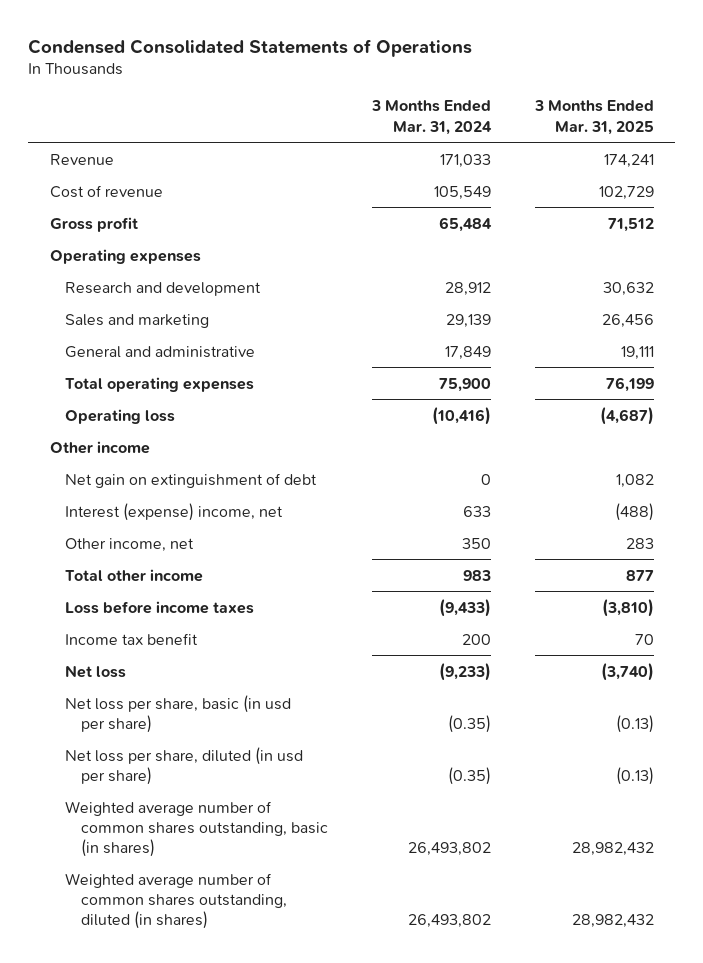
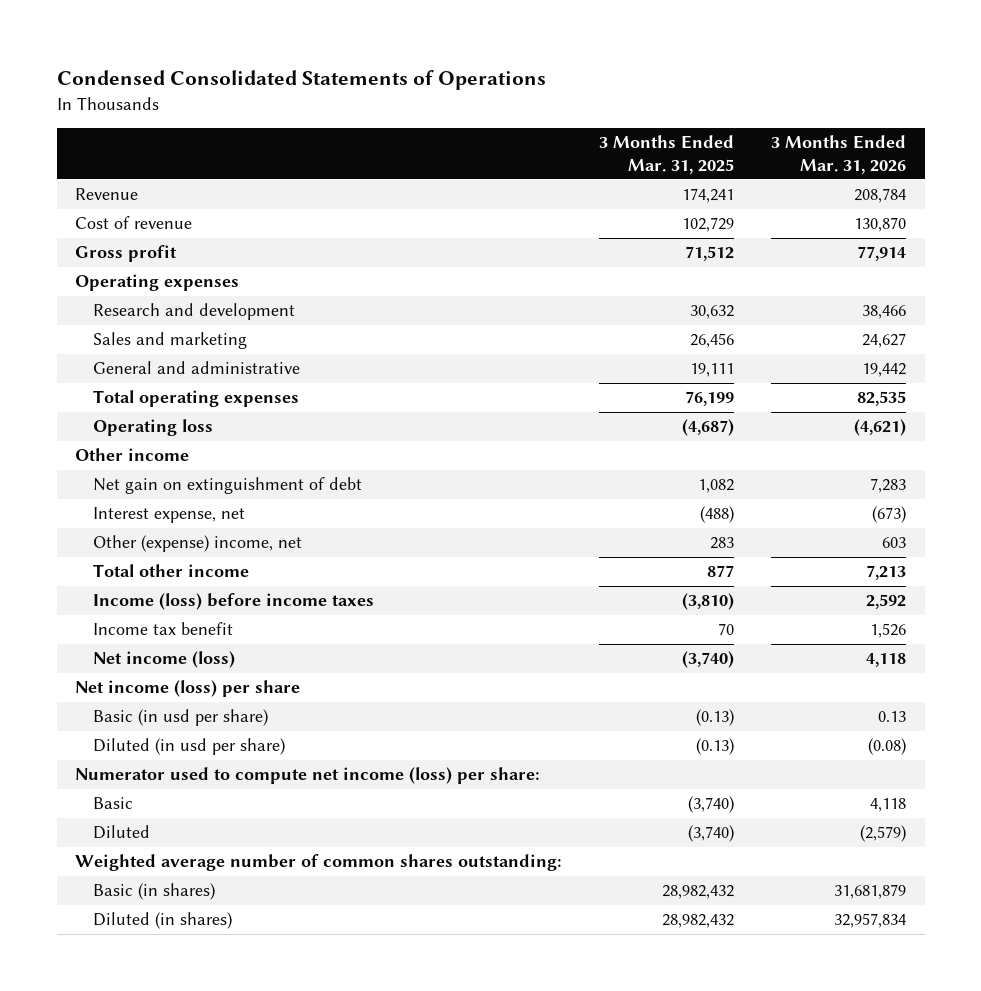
- | 3 Months Ended Mar. 31, 2024 | 3 Months Ended Mar. 31, 2025
+ | 3 Months Ended Mar. 31, 2025 | 3 Months Ended Mar. 31, 2026
- Interest (expense) income, net | 633 | (488)
- Other income, net | 350 | 283
+ Interest expense, net | (488) | (673)
+ Other (expense) income, net | 283 | 603
- Loss before income taxes | (9,433) | (3,810)
+ Income (loss) before income taxes | (3,810) | 2,592
- Net loss | (9,233) | (3,740)
- Net loss per share, basic (in usd per share) | (0.35) | (0.13)
- Net loss per share, diluted (in usd per share) | (0.35) | (0.13)
- Weighted average number of common shares outstanding, basic (in shares) | 26,493,802 | 28,982,432
- Weighted average number of common shares outstanding, diluted (in shares) | 26,493,802 | 28,982,432
+ Net income (loss) | (3,740) | 4,118
+ Net income (loss) per share
+ Basic (in usd per share) | (0.13) | 0.13
+ Diluted (in usd per share) | (0.13) | (0.08)
+ Numerator used to compute net income (loss) per share:
+ Basic | (3,740) | 4,118
+ Diluted | (3,740) | (2,579)
+ Weighted average number of common shares outstanding:
+ Basic (in shares) | 28,982,432 | 31,681,879
+ Diluted (in shares) | 28,982,432 | 32,957,834

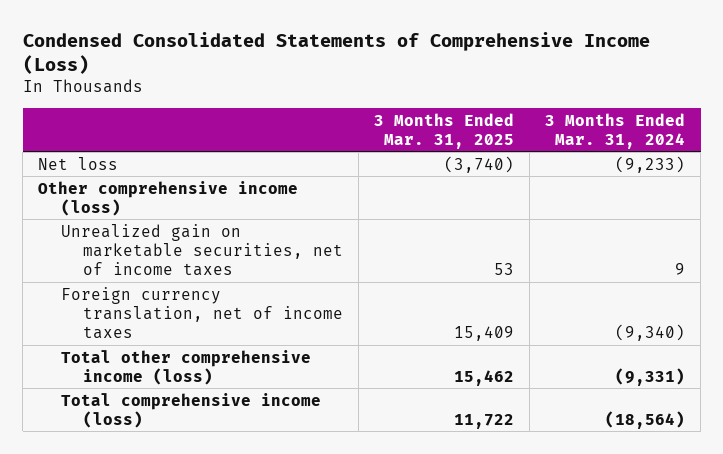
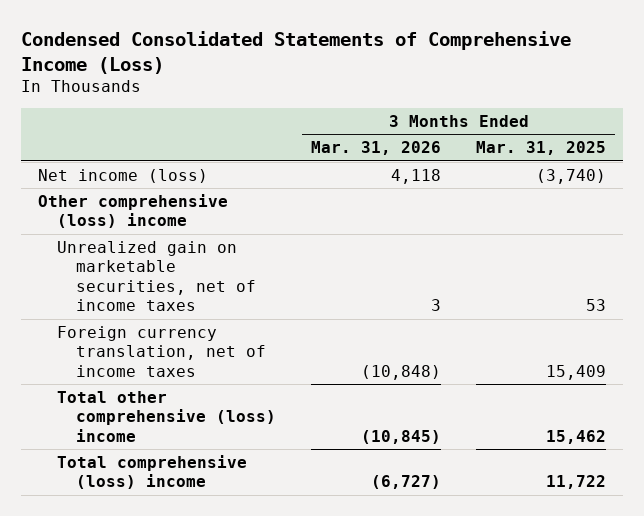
- | 3 Months Ended Mar. 31, 2025 | 3 Months Ended Mar. 31, 2024
+ | 3 Months Ended Mar. 31, 2026 | 3 Months Ended Mar. 31, 2025
- Net loss | (3,740) | (9,233)
- Other comprehensive income (loss)
+ Net income (loss) | 4,118 | (3,740)
+ Other comprehensive (loss) income
- Total other comprehensive income (loss) | 15,462 | (9,331)
- Total comprehensive income (loss) | 11,722 | (18,564)
+ Total other comprehensive (loss) income | (10,845) | 15,462
+ Total comprehensive (loss) income | (6,727) | 11,722

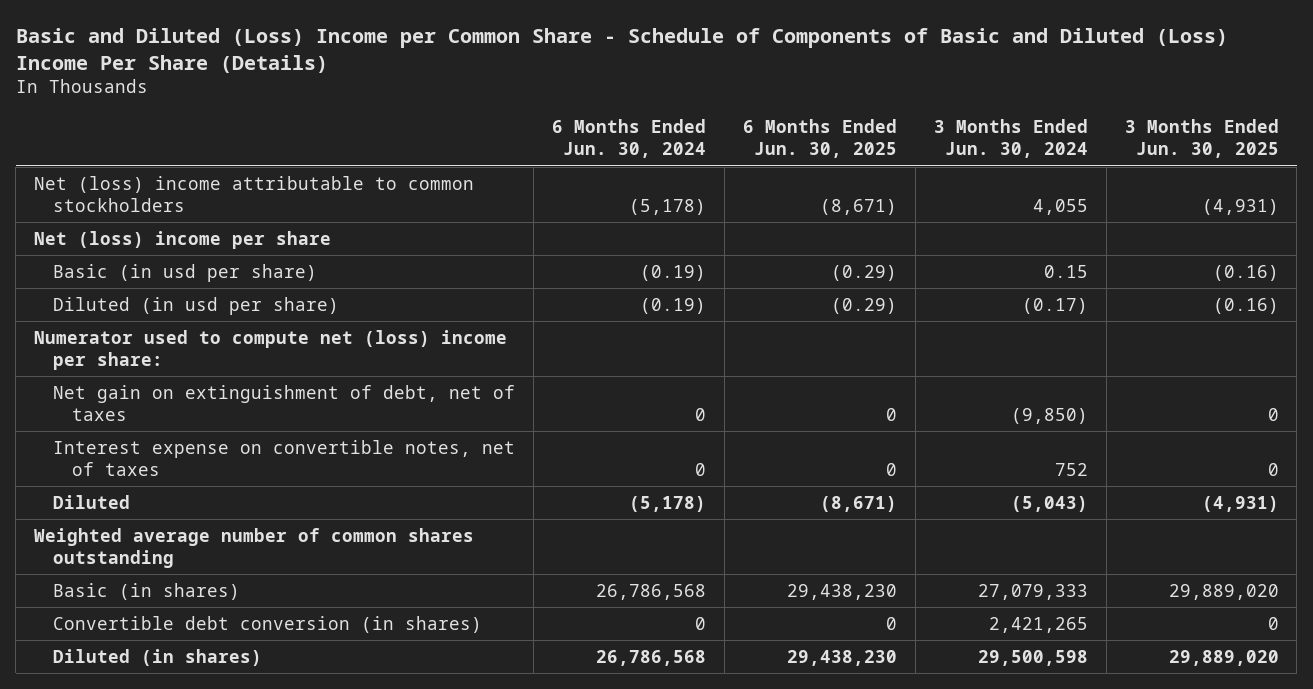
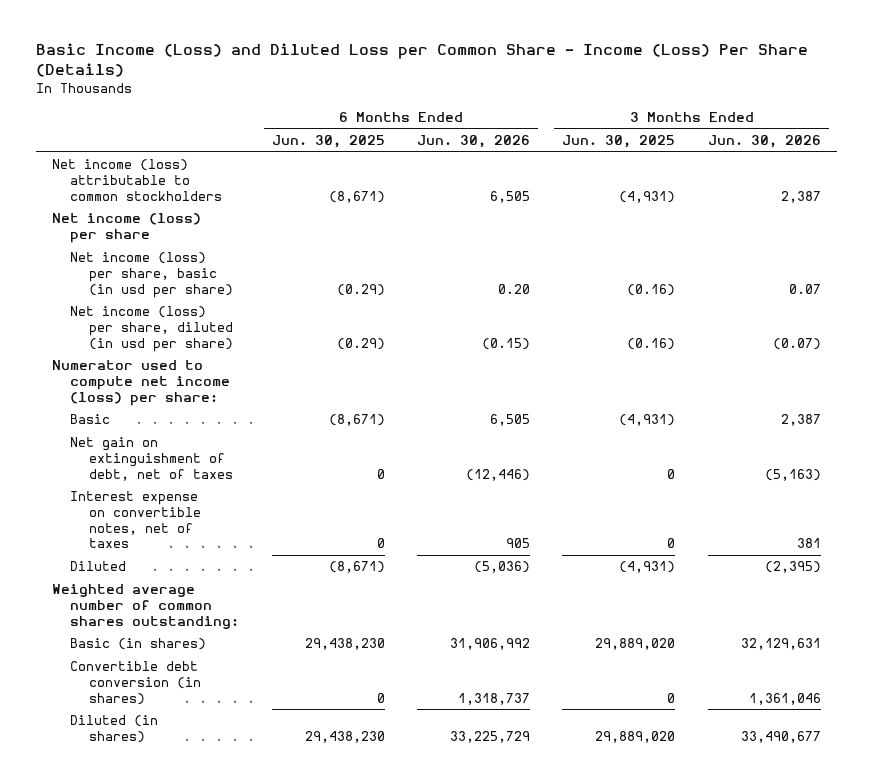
- Basic and Diluted (Loss) Income per Common Share - Schedule of Components of Basic and Diluted (Loss) Income Per Share (Details)
+ Basic Income (Loss) and Diluted Loss per Common Share - Income (Loss) Per Share (Details)
- | 6 Months Ended Jun. 30, 2024 | 6 Months Ended Jun. 30, 2025 | 3 Months Ended Jun. 30, 2024 | 3 Months Ended Jun. 30, 2025
+ | 6 Months Ended Jun. 30, 2025 | 6 Months Ended Jun. 30, 2026 | 3 Months Ended Jun. 30, 2025 | 3 Months Ended Jun. 30, 2026
- Net (loss) income attributable to common stockholders | (5,178) | (8,671) | 4,055 | (4,931)
- Net (loss) income per share
- Basic (in usd per share) | (0.19) | (0.29) | 0.15 | (0.16)
- Diluted (in usd per share) | (0.19) | (0.29) | (0.17) | (0.16)
- Numerator used to compute net (loss) income per share:
+ Net income (loss) attributable to common stockholders | (8,671) | 6,505 | (4,931) | 2,387
+ Net income (loss) per share
+ Net income (loss) per share, basic (in usd per share) | (0.29) | 0.20 | (0.16) | 0.07
+ Net income (loss) per share, diluted (in usd per share) | (0.29) | (0.15) | (0.16) | (0.07)
+ Numerator used to compute net income (loss) per share:
+ Basic | (8,671) | 6,505 | (4,931) | 2,387
- Weighted average number of common shares outstanding
+ Weighted average number of common shares outstanding:

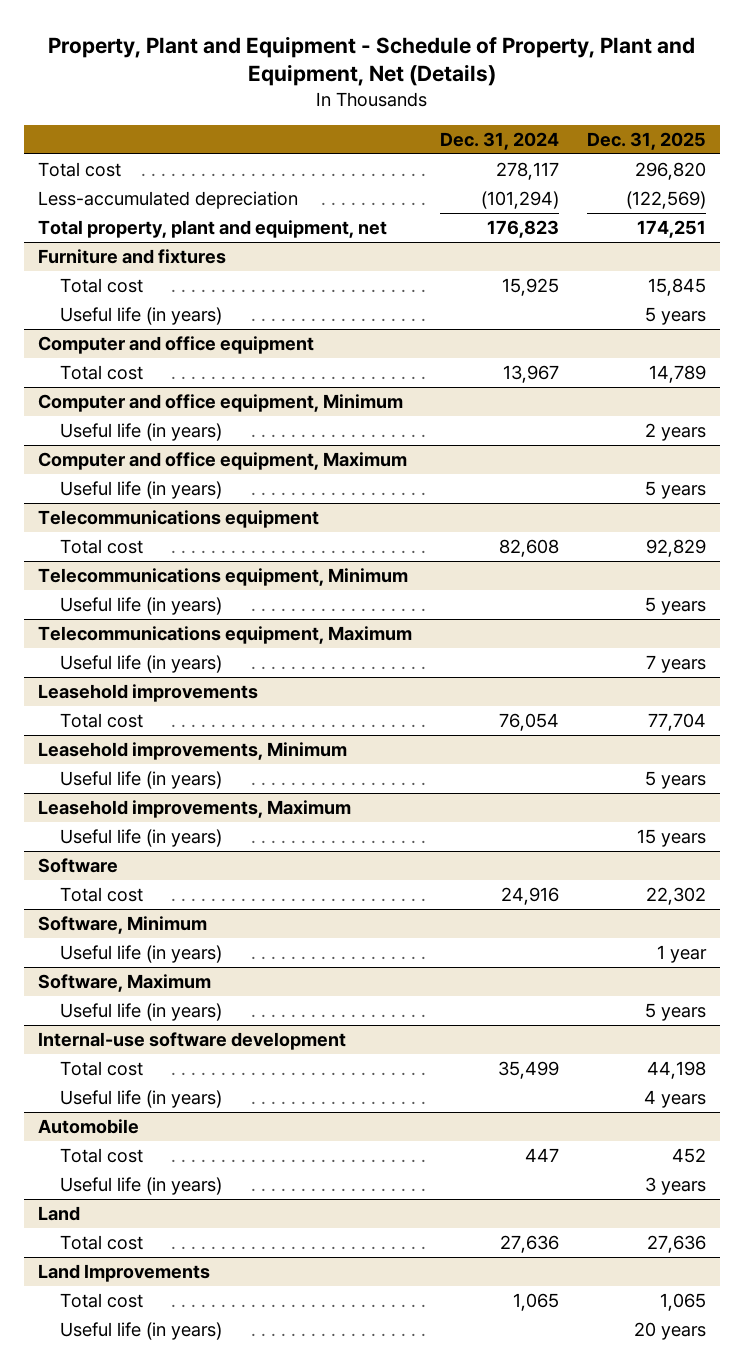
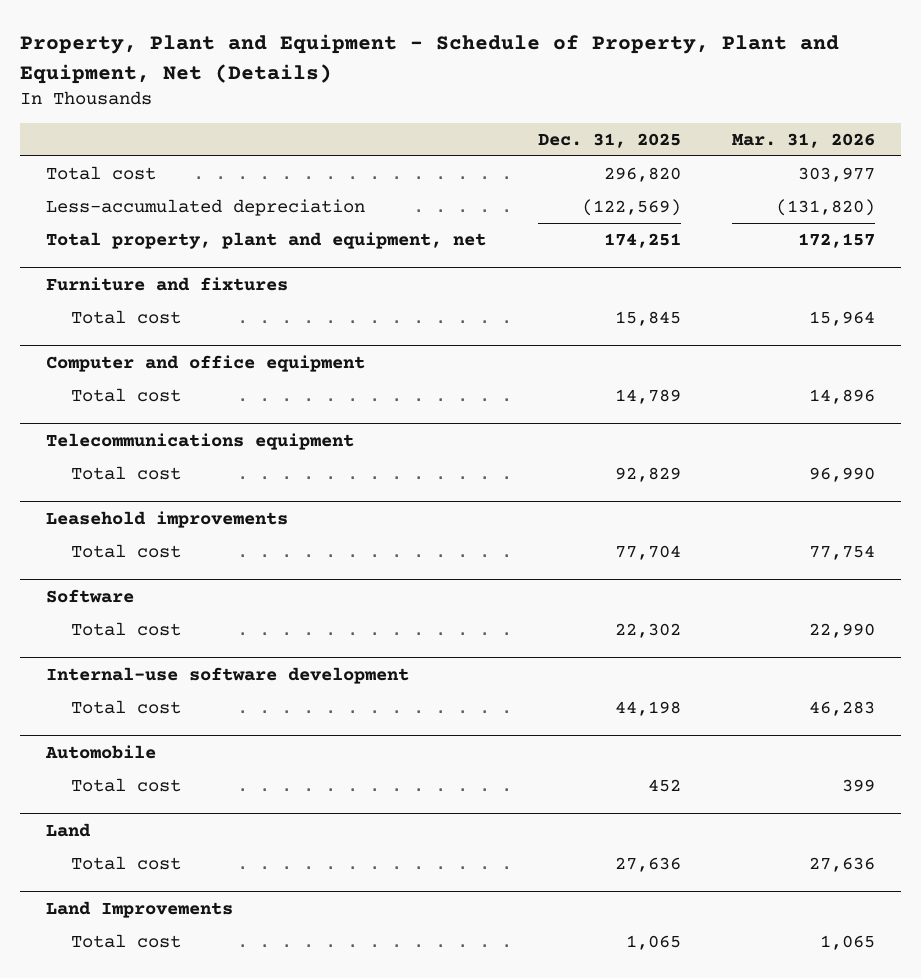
- | Dec. 31, 2024 | Dec. 31, 2025
+ | Dec. 31, 2025 | Mar. 31, 2026
@ Furniture and fixtures
- Useful life (in years) | | 5 years
- Computer and office equipment, Minimum
- Useful life (in years) | | 2 years
- Computer and office equipment, Maximum
- Useful life (in years) | | 5 years
- Telecommunications equipment, Minimum
- Useful life (in years) | | 5 years
- Telecommunications equipment, Maximum
- Useful life (in years) | | 7 years
- Leasehold improvements, Minimum
- Useful life (in years) | | 5 years
- Leasehold improvements, Maximum
- Useful life (in years) | | 15 years
- Software, Minimum
- Useful life (in years) | | 1 year
- Software, Maximum
- Useful life (in years) | | 5 years
@ Internal-use software development
- Useful life (in years) | | 4 years
@ Automobile
- Useful life (in years) | | 3 years
@ Land Improvements
- Useful life (in years) | | 20 years

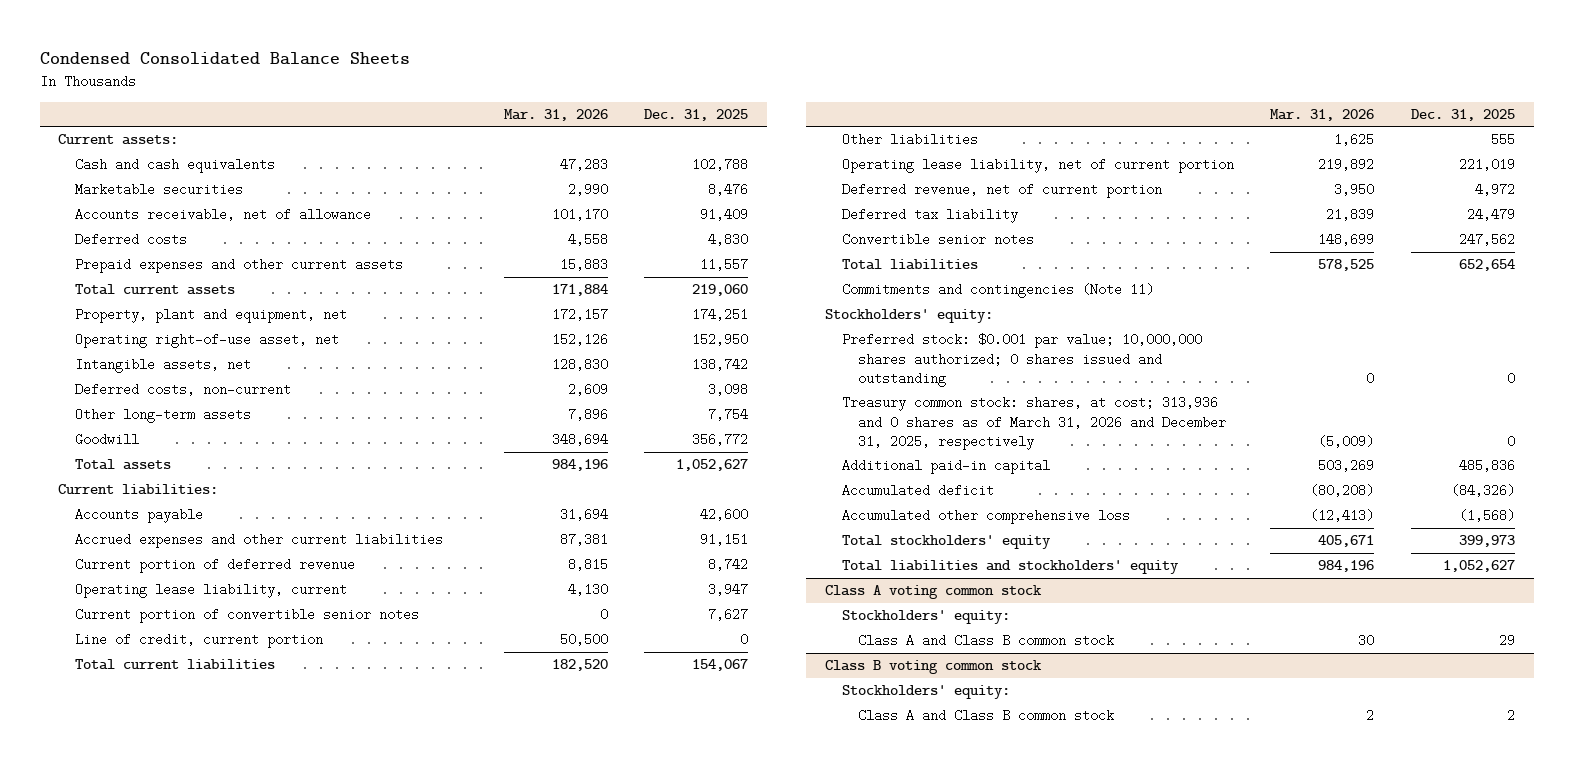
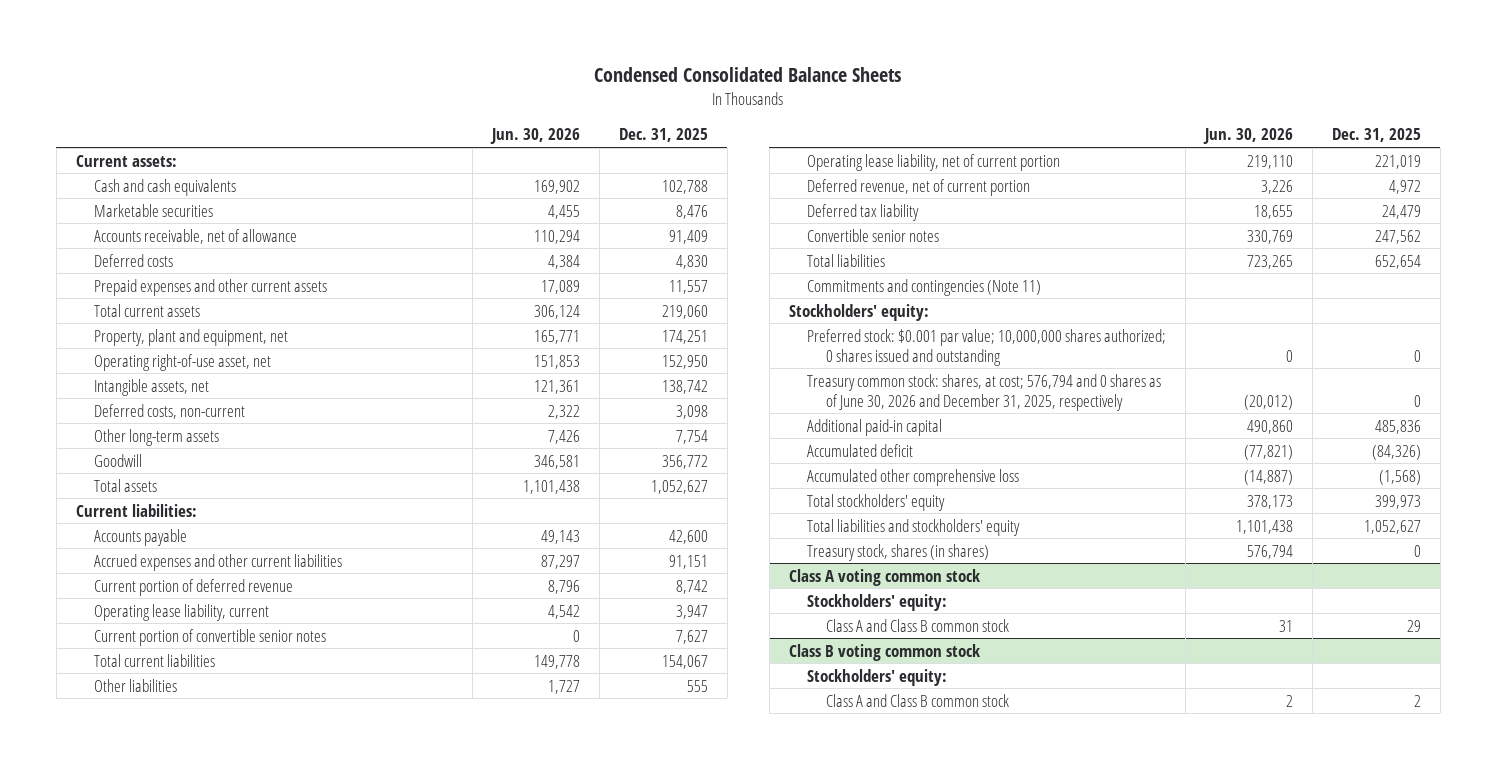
- | Mar. 31, 2026 | Dec. 31, 2025
+ | Jun. 30, 2026 | Dec. 31, 2025
- Line of credit, current portion | 50,500 | 0
- Treasury common stock: shares, at cost; 313,936 and 0 shares as of March 31, 2026 and December 31, 2025, respectively | (5,009) | 0
+ Treasury common stock: shares, at cost; 576,794 and 0 shares as of June 30, 2026 and December 31, 2025, respectively | (20,012) | 0
+ Treasury stock, shares (in shares) | 576,794 | 0

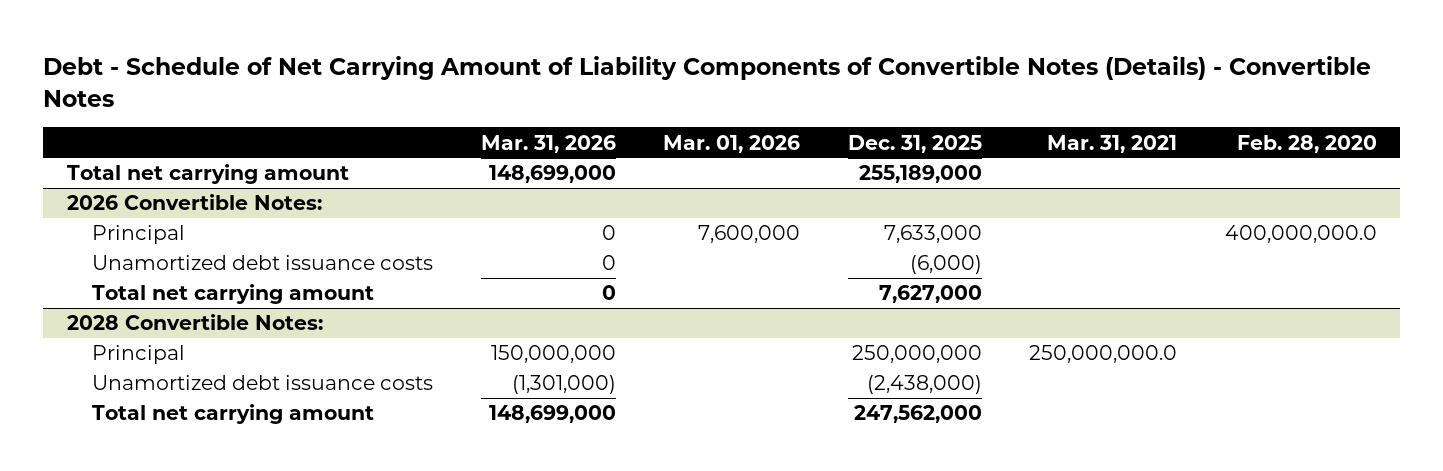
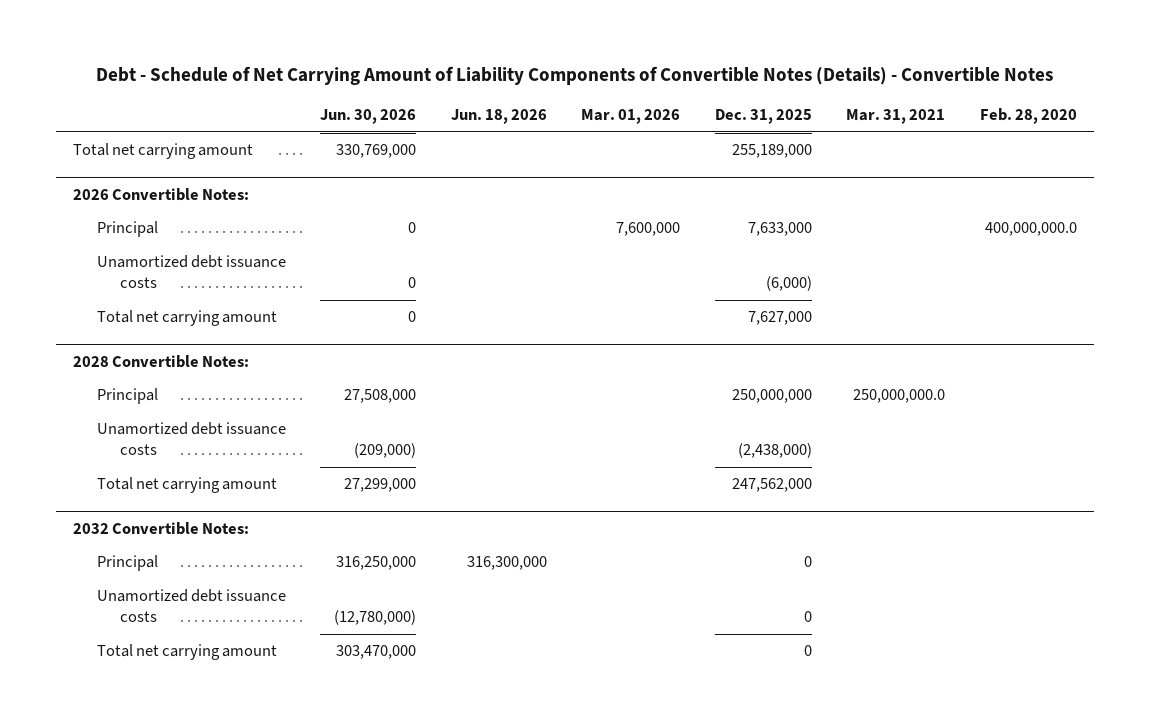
- | Mar. 31, 2026 | Mar. 01, 2026 | Dec. 31, 2025 | Mar. 31, 2021 | Feb. 28, 2020
+ | Jun. 30, 2026 | Jun. 18, 2026 | Mar. 01, 2026 | Dec. 31, 2025 | Mar. 31, 2021 | Feb. 28, 2020
+ 2032 Convertible Notes:
+ Principal | 316,250,000 | 316,300,000 | | 0 | |
+ Unamortized debt issuance costs | (12,780,000) | | | 0 | |
+ Total net carrying amount | 303,470,000 | | | 0 | |

